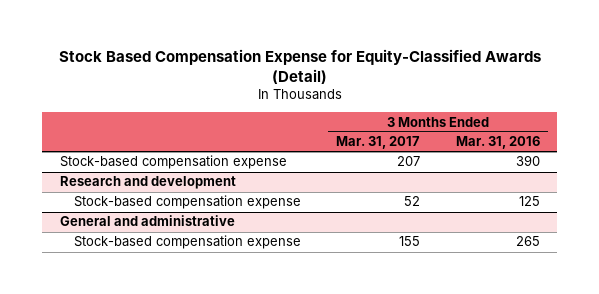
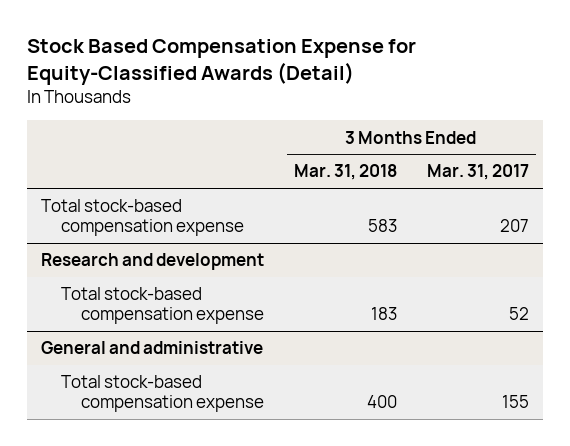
- | 3 Months Ended Mar. 31, 2017 | 3 Months Ended Mar. 31, 2016
+ | 3 Months Ended Mar. 31, 2018 | 3 Months Ended Mar. 31, 2017
- Stock-based compensation expense | 207 | 390
+ Total stock-based compensation expense | 583 | 207
@ Research and development
- Stock-based compensation expense | 52 | 125
+ Total stock-based compensation expense | 183 | 52
@ General and administrative
- Stock-based compensation expense | 155 | 265
+ Total stock-based compensation expense | 400 | 155

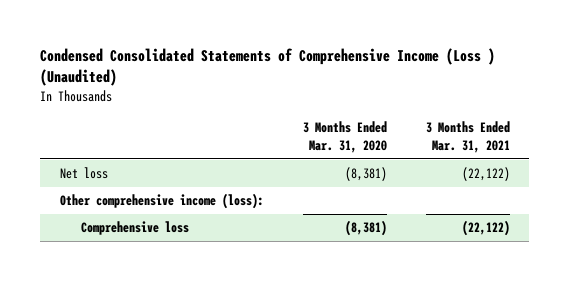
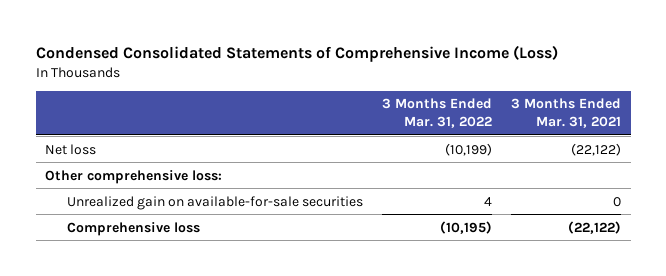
- Condensed Consolidated Statements of Comprehensive Income (Loss ) (Unaudited)
+ Condensed Consolidated Statements of Comprehensive Income (Loss)
- | 3 Months Ended Mar. 31, 2020 | 3 Months Ended Mar. 31, 2021
+ | 3 Months Ended Mar. 31, 2022 | 3 Months Ended Mar. 31, 2021
- Other comprehensive income (loss):
+ Other comprehensive loss:
+ Unrealized gain on available-for-sale securities | 4 | 0

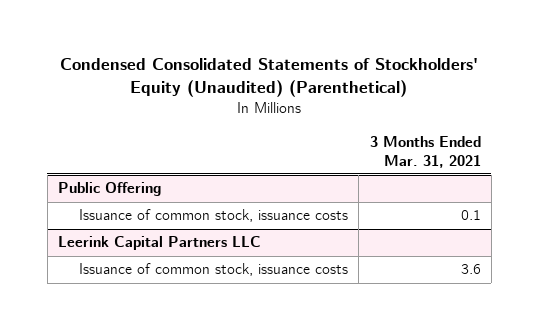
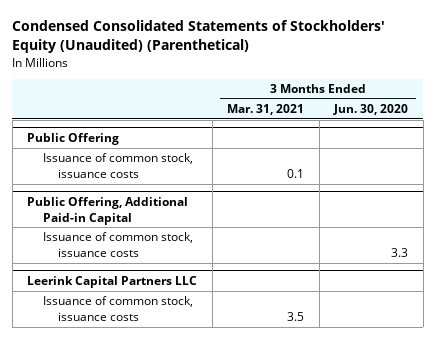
- | 3 Months Ended Mar. 31, 2021
+ | 3 Months Ended Mar. 31, 2021 | 3 Months Ended Jun. 30, 2020
+ Public Offering, Additional Paid-in Capital
+ Issuance of common stock, issuance costs | | 3.3
@ Leerink Capital Partners LLC
- Issuance of common stock, issuance costs | 3.6
+ Issuance of common stock, issuance costs | 3.5 |

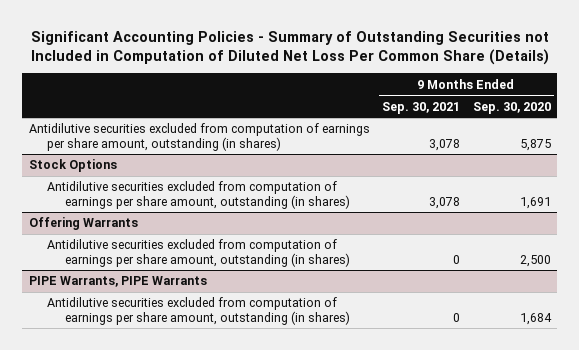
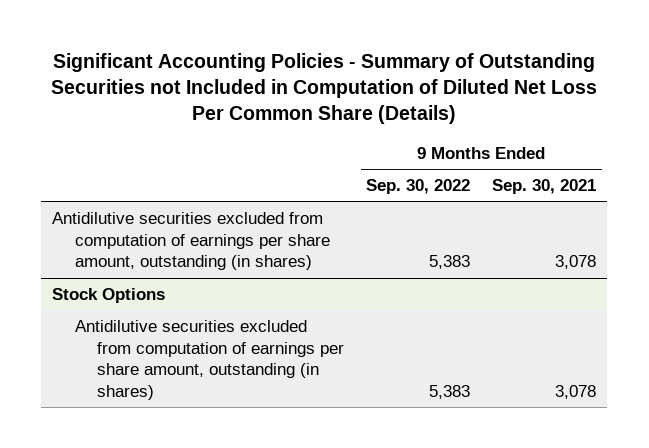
- | 9 Months Ended Sep. 30, 2021 | 9 Months Ended Sep. 30, 2020
+ | 9 Months Ended Sep. 30, 2022 | 9 Months Ended Sep. 30, 2021
- Offering Warrants
- Antidilutive securities excluded from computation of earnings per share amount, outstanding (in shares) | 0 | 2,500
- PIPE Warrants, PIPE Warrants
- Antidilutive securities excluded from computation of earnings per share amount, outstanding (in shares) | 0 | 1,684

